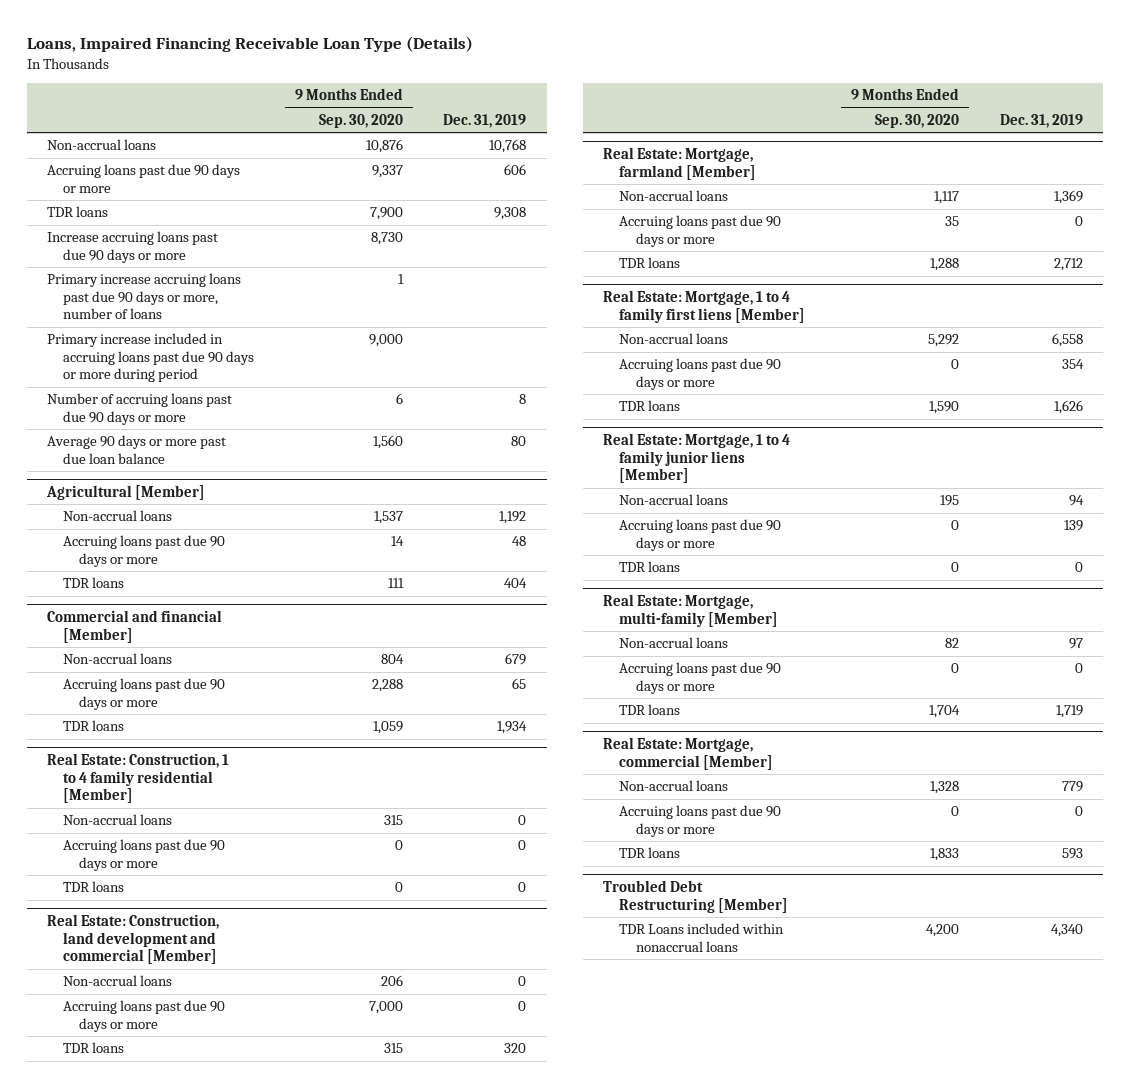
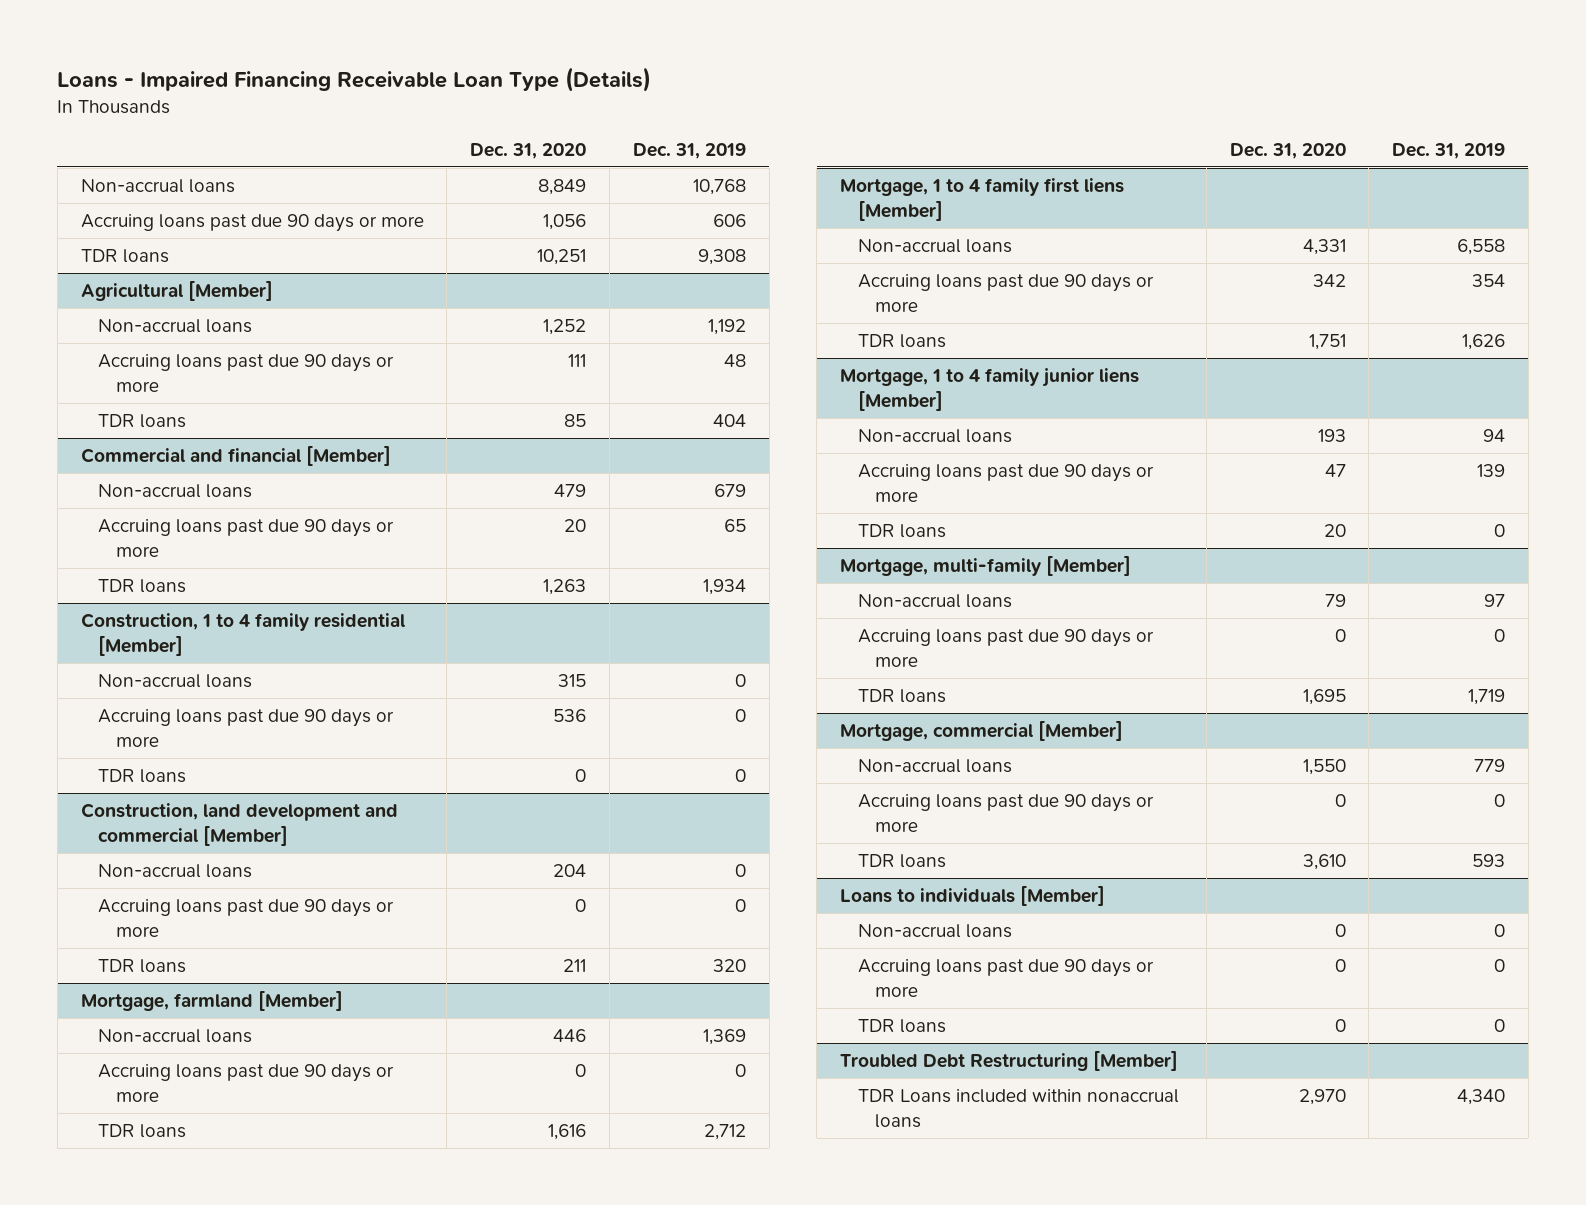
- Loans, Impaired Financing Receivable Loan Type (Details)
+ Loans - Impaired Financing Receivable Loan Type (Details)
- | 9 Months Ended Sep. 30, 2020 | Dec. 31, 2019
+ | Dec. 31, 2020 | Dec. 31, 2019
- Increase accruing loans past due 90 days or more | 8,730 |
- Primary increase accruing loans past due 90 days or more, number of loans | 1 |
- Primary increase included in accruing loans past due 90 days or more during period | 9,000 |
- Number of accruing loans past due 90 days or more | 6 | 8
- Average 90 days or more past due loan balance | 1,560 | 80
- Real Estate: Construction, 1 to 4 family residential [Member]
+ Construction, 1 to 4 family residential [Member]
- Real Estate: Construction, land development and commercial [Member]
+ Construction, land development and commercial [Member]
- Real Estate: Mortgage, farmland [Member]
+ Mortgage, farmland [Member]
- Real Estate: Mortgage, 1 to 4 family first liens [Member]
+ Mortgage, 1 to 4 family first liens [Member]
- Real Estate: Mortgage, 1 to 4 family junior liens [Member]
+ Mortgage, 1 to 4 family junior liens [Member]
- Real Estate: Mortgage, multi-family [Member]
+ Mortgage, multi-family [Member]
- Real Estate: Mortgage, commercial [Member]
+ Mortgage, commercial [Member]
+ Loans to individuals [Member]
+ Non-accrual loans | 0 | 0
+ Accruing loans past due 90 days or more | 0 | 0
+ TDR loans | 0 | 0

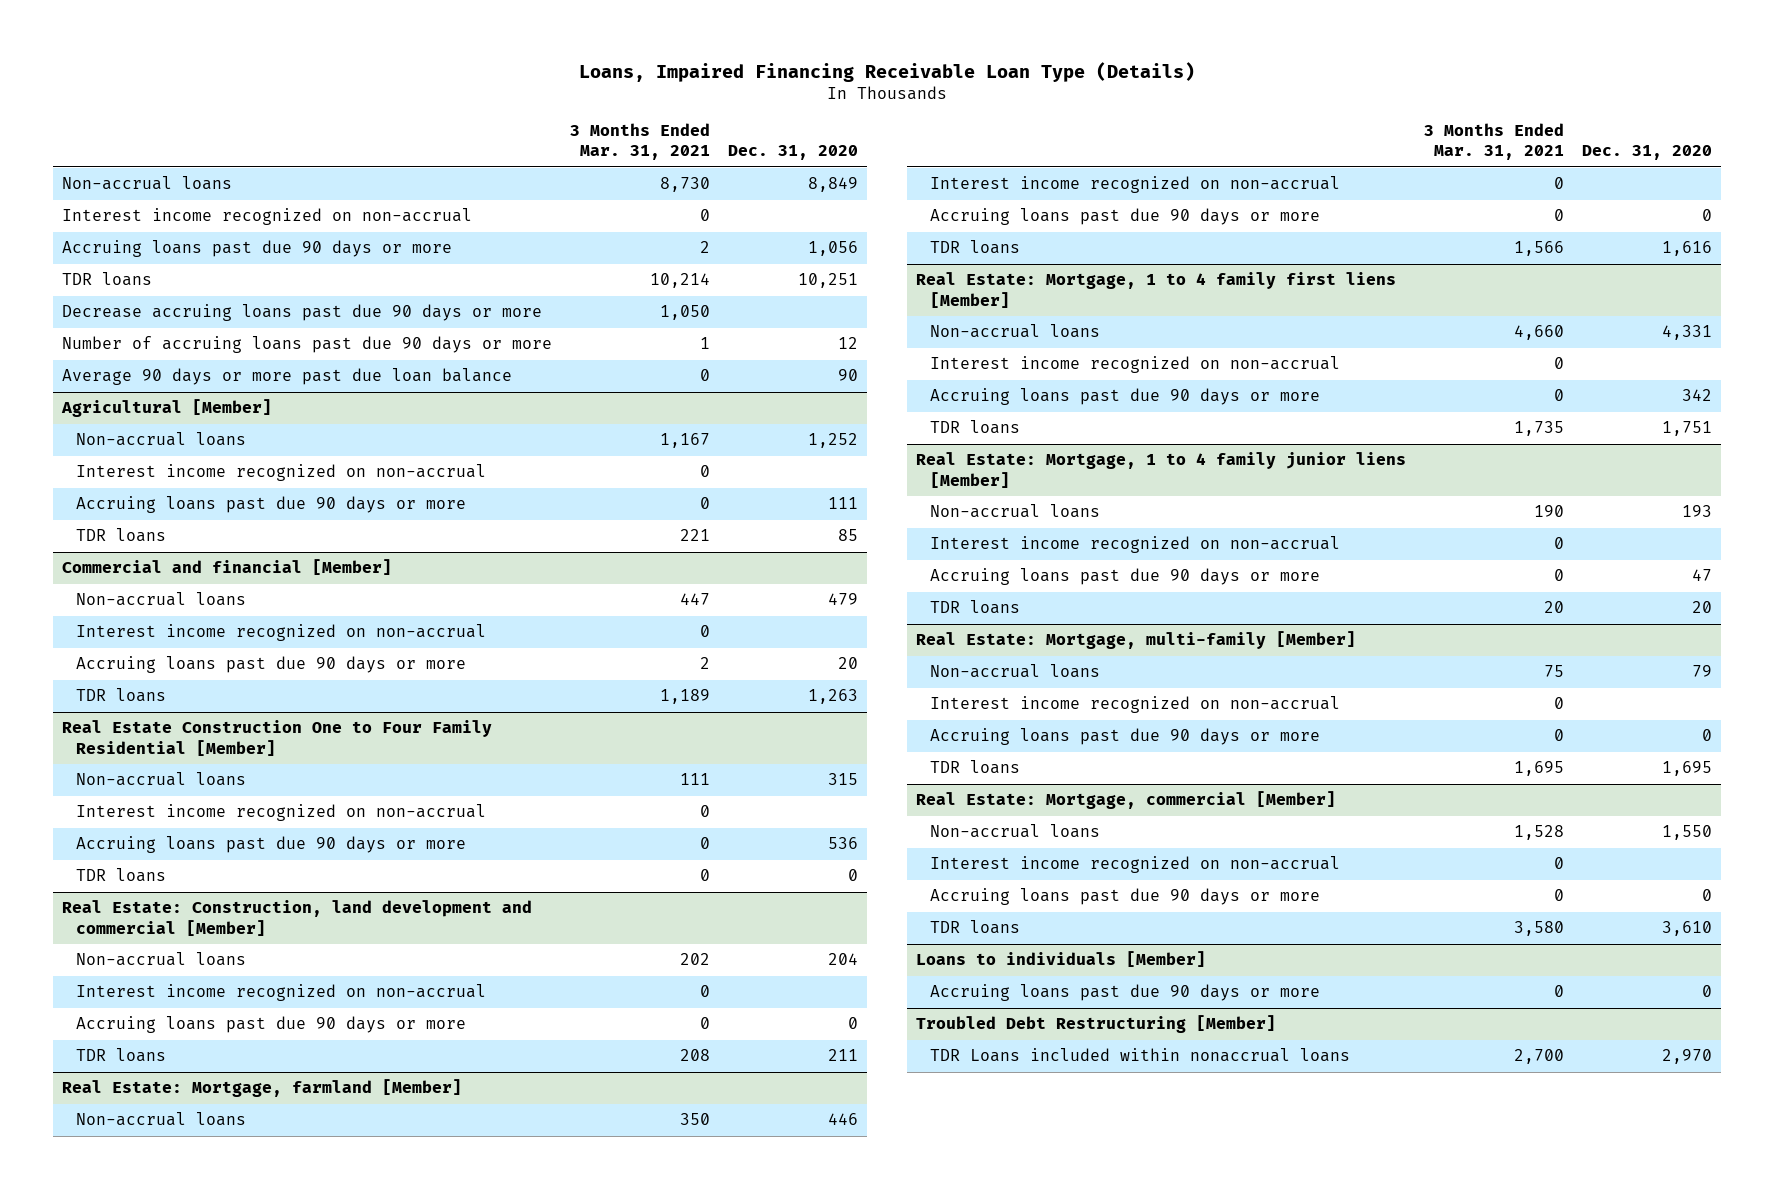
- Loans - Impaired Financing Receivable Loan Type (Details)
+ Loans, Impaired Financing Receivable Loan Type (Details)
- | Dec. 31, 2020 | Dec. 31, 2019
+ | 3 Months Ended Mar. 31, 2021 | Dec. 31, 2020
+ Interest income recognized on non-accrual | 0 |
+ Decrease accruing loans past due 90 days or more | 1,050 |
+ Number of accruing loans past due 90 days or more | 1 | 12
+ Average 90 days or more past due loan balance | 0 | 90
@ Agricultural [Member]
+ Interest income recognized on non-accrual | 0 |
@ Commercial and financial [Member]
+ Interest income recognized on non-accrual | 0 |
- Construction, 1 to 4 family residential [Member]
+ Real Estate Construction One to Four Family Residential [Member]
+ Interest income recognized on non-accrual | 0 |
- Construction, land development and commercial [Member]
+ Real Estate: Construction, land development and commercial [Member]
+ Interest income recognized on non-accrual | 0 |
- Mortgage, farmland [Member]
+ Real Estate: Mortgage, farmland [Member]
+ Interest income recognized on non-accrual | 0 |
- Mortgage, 1 to 4 family first liens [Member]
+ Real Estate: Mortgage, 1 to 4 family first liens [Member]
+ Interest income recognized on non-accrual | 0 |
- Mortgage, 1 to 4 family junior liens [Member]
+ Real Estate: Mortgage, 1 to 4 family junior liens [Member]
+ Interest income recognized on non-accrual | 0 |
- Mortgage, multi-family [Member]
+ Real Estate: Mortgage, multi-family [Member]
+ Interest income recognized on non-accrual | 0 |
- Mortgage, commercial [Member]
+ Real Estate: Mortgage, commercial [Member]
+ Interest income recognized on non-accrual | 0 |
@ Loans to individuals [Member]
- Non-accrual loans | 0 | 0
- TDR loans | 0 | 0

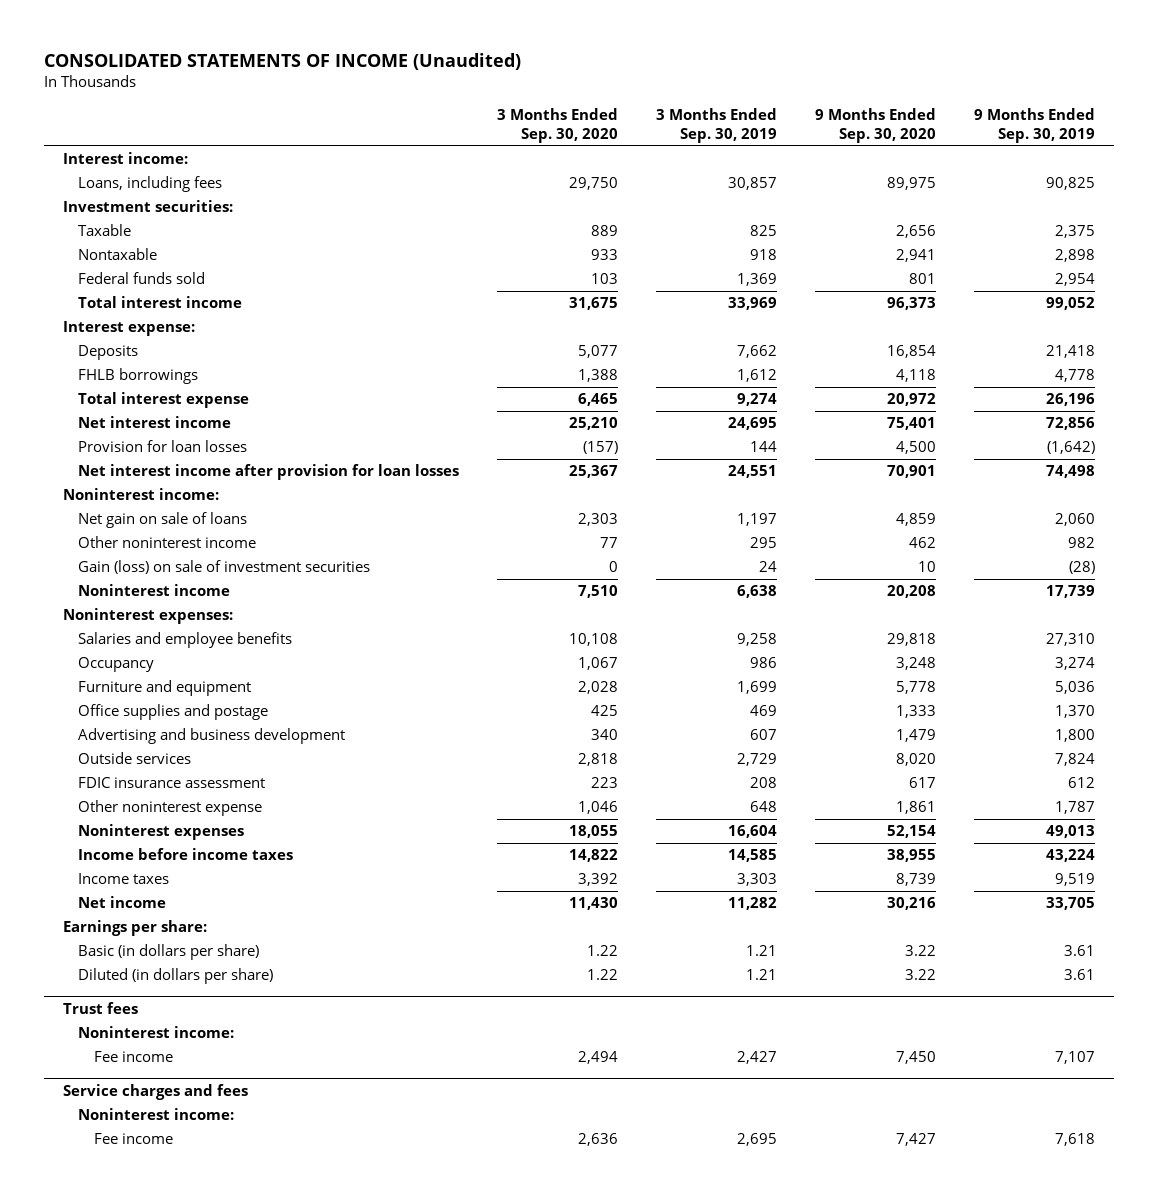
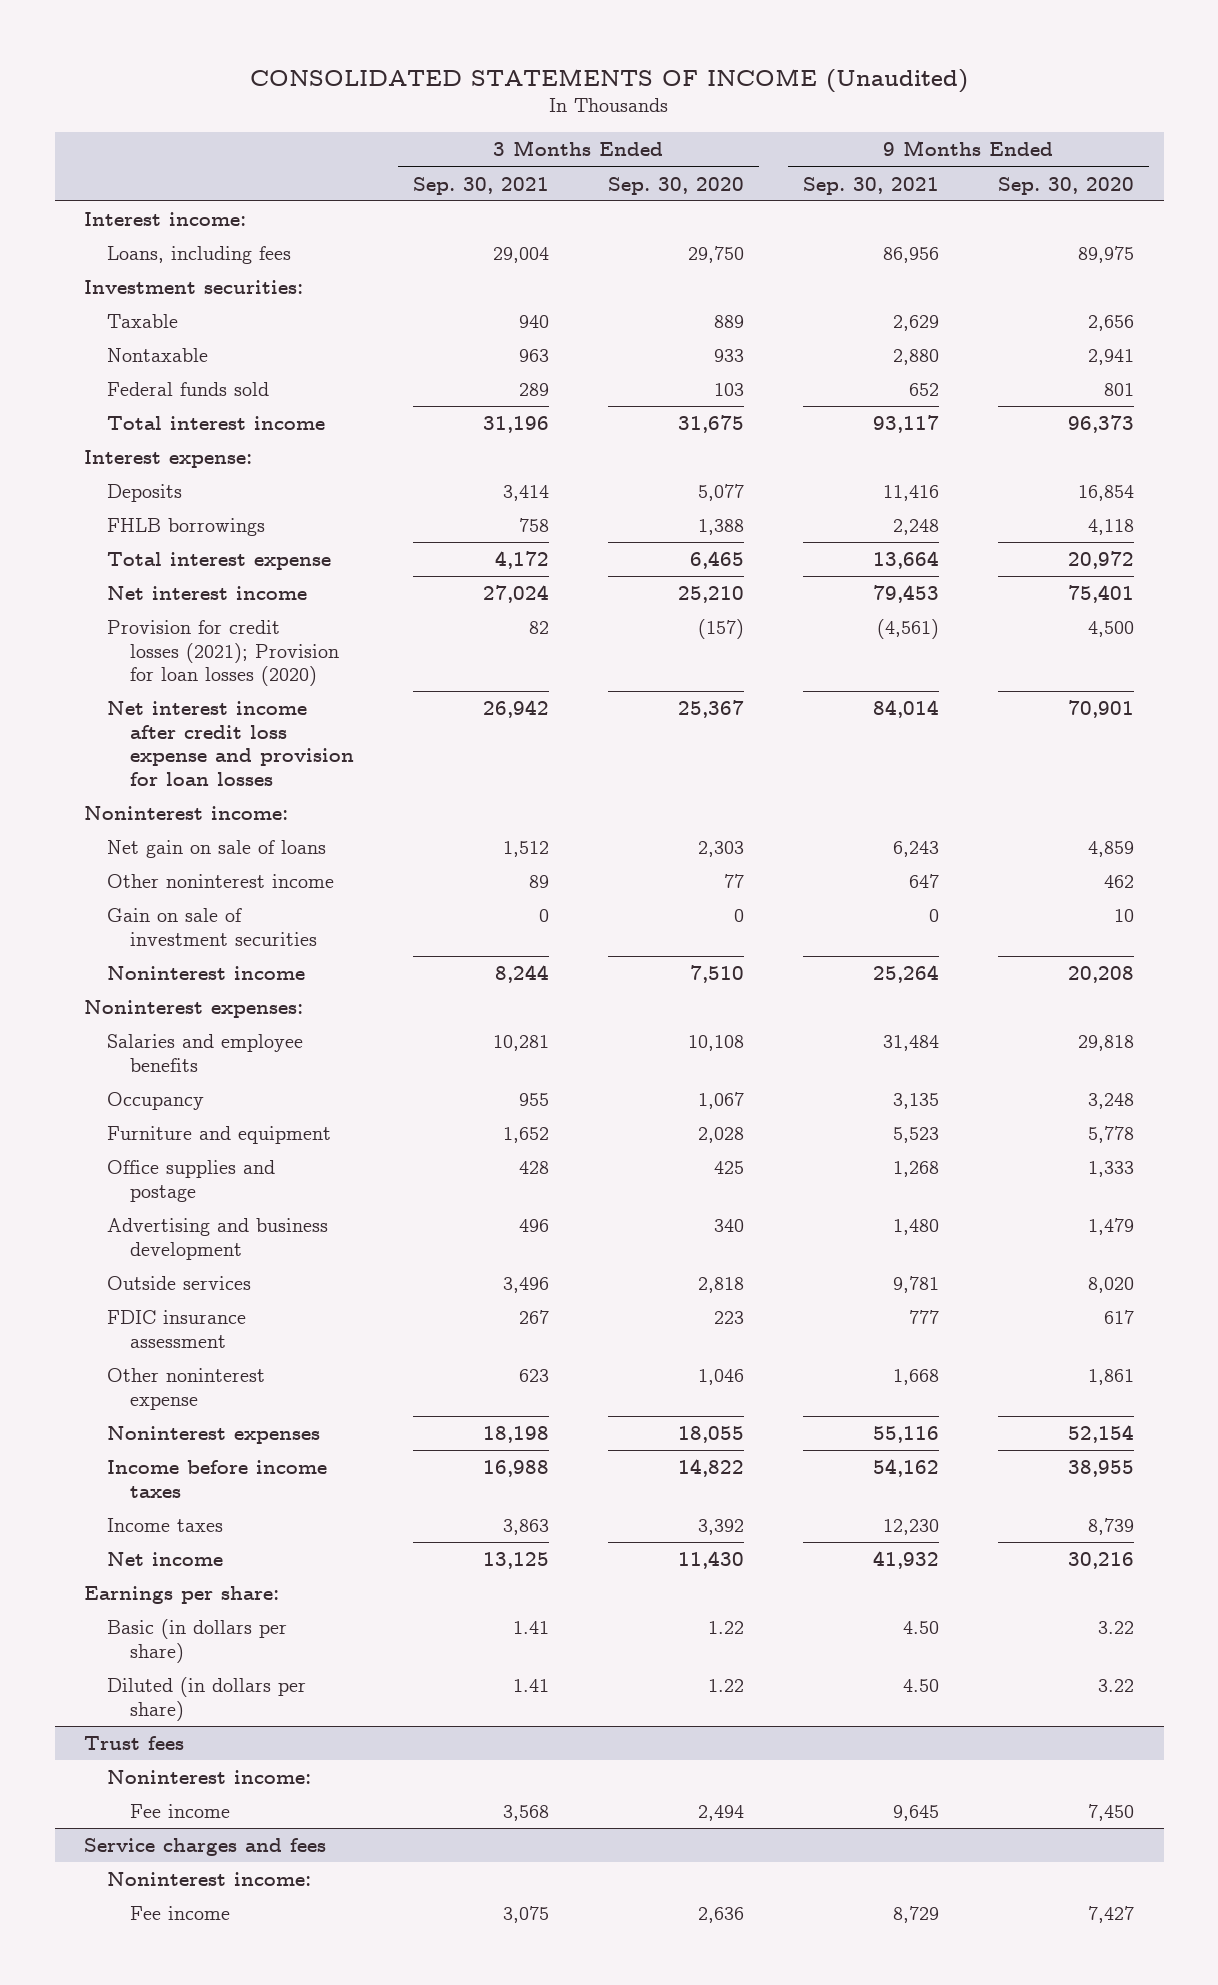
- | 3 Months Ended Sep. 30, 2020 | 3 Months Ended Sep. 30, 2019 | 9 Months Ended Sep. 30, 2020 | 9 Months Ended Sep. 30, 2019
+ | 3 Months Ended Sep. 30, 2021 | 3 Months Ended Sep. 30, 2020 | 9 Months Ended Sep. 30, 2021 | 9 Months Ended Sep. 30, 2020
- Provision for loan losses | (157) | 144 | 4,500 | (1,642)
- Net interest income after provision for loan losses | 25,367 | 24,551 | 70,901 | 74,498
+ Provision for credit losses (2021); Provision for loan losses (2020) | 82 | (157) | (4,561) | 4,500
+ Net interest income after credit loss expense and provision for loan losses | 26,942 | 25,367 | 84,014 | 70,901
- Gain (loss) on sale of investment securities | 0 | 24 | 10 | (28)
+ Gain on sale of investment securities | 0 | 0 | 0 | 10

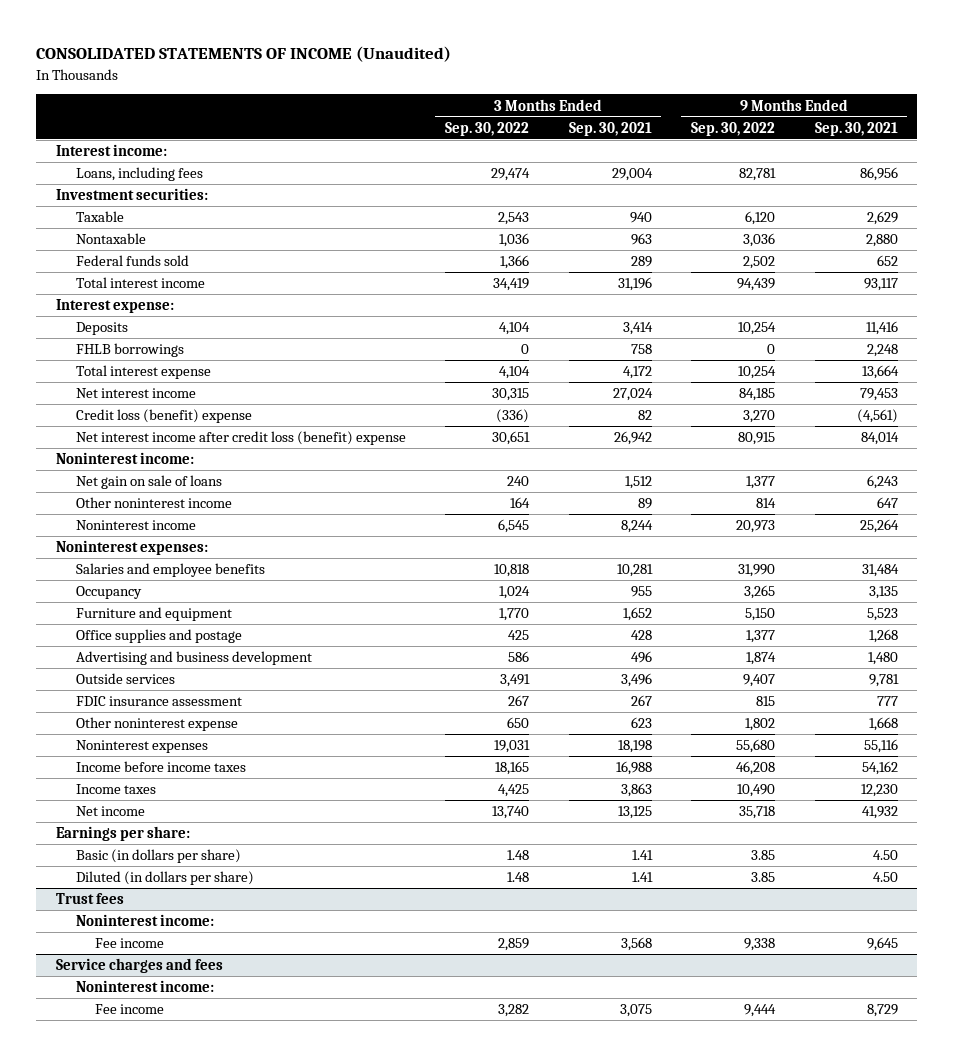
- | 3 Months Ended Sep. 30, 2021 | 3 Months Ended Sep. 30, 2020 | 9 Months Ended Sep. 30, 2021 | 9 Months Ended Sep. 30, 2020
+ | 3 Months Ended Sep. 30, 2022 | 3 Months Ended Sep. 30, 2021 | 9 Months Ended Sep. 30, 2022 | 9 Months Ended Sep. 30, 2021
- Provision for credit losses (2021); Provision for loan losses (2020) | 82 | (157) | (4,561) | 4,500
- Net interest income after credit loss expense and provision for loan losses | 26,942 | 25,367 | 84,014 | 70,901
+ Credit loss (benefit) expense | (336) | 82 | 3,270 | (4,561)
+ Net interest income after credit loss (benefit) expense | 30,651 | 26,942 | 80,915 | 84,014
- Gain on sale of investment securities | 0 | 0 | 0 | 10

